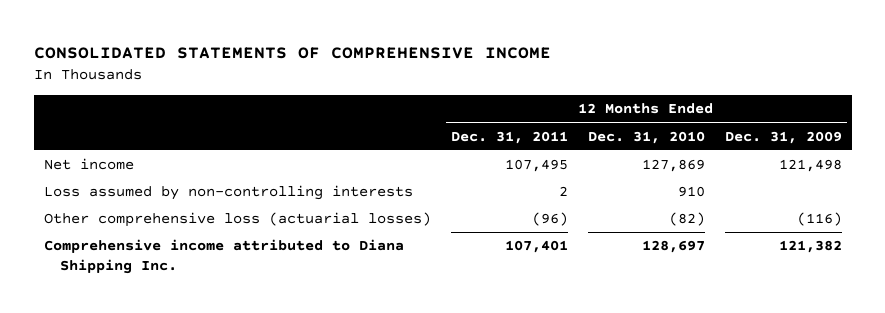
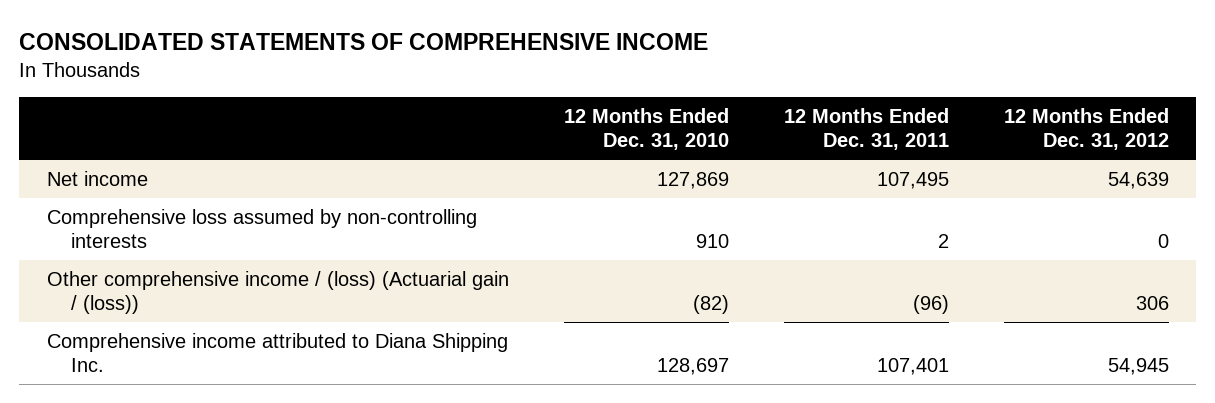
- | 12 Months Ended Dec. 31, 2011 | 12 Months Ended Dec. 31, 2010 | 12 Months Ended Dec. 31, 2009
+ | 12 Months Ended Dec. 31, 2010 | 12 Months Ended Dec. 31, 2011 | 12 Months Ended Dec. 31, 2012
- Loss assumed by non-controlling interests | 2 | 910 |
- Other comprehensive loss (actuarial losses) | (96) | (82) | (116)
+ Comprehensive loss assumed by non-controlling interests | 910 | 2 | 0
+ Other comprehensive income / (loss) (Actuarial gain / (loss)) | (82) | (96) | 306

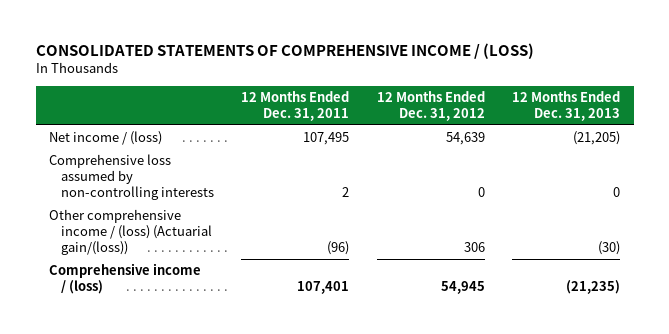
- CONSOLIDATED STATEMENTS OF COMPREHENSIVE INCOME
+ CONSOLIDATED STATEMENTS OF COMPREHENSIVE INCOME / (LOSS)
- | 12 Months Ended Dec. 31, 2010 | 12 Months Ended Dec. 31, 2011 | 12 Months Ended Dec. 31, 2012
+ | 12 Months Ended Dec. 31, 2011 | 12 Months Ended Dec. 31, 2012 | 12 Months Ended Dec. 31, 2013
- Net income | 127,869 | 107,495 | 54,639
+ Net income / (loss) | 107,495 | 54,639 | (21,205)
- Other comprehensive income / (loss) (Actuarial gain / (loss)) | (82) | (96) | 306
- Comprehensive income attributed to Diana Shipping Inc. | 128,697 | 107,401 | 54,945
+ Other comprehensive income / (loss) (Actuarial gain/(loss)) | (96) | 306 | (30)
+ Comprehensive income / (loss) | 107,401 | 54,945 | (21,235)

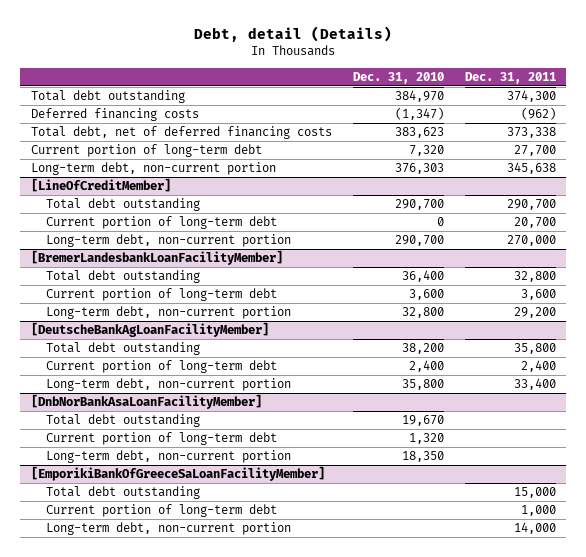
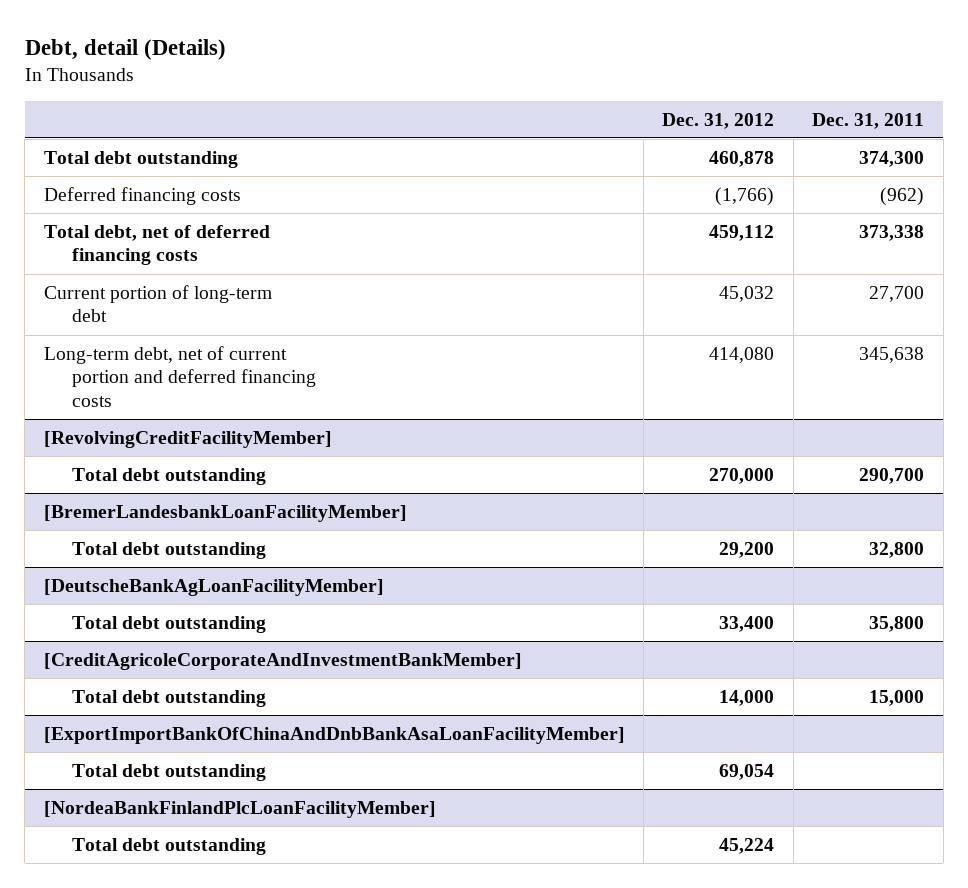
- | Dec. 31, 2010 | Dec. 31, 2011
+ | Dec. 31, 2012 | Dec. 31, 2011
- Long-term debt, non-current portion | 376,303 | 345,638
- [LineOfCreditMember]
+ Long-term debt, net of current portion and deferred financing costs | 414,080 | 345,638
+ [RevolvingCreditFacilityMember]
- Current portion of long-term debt | 0 | 20,700
- Long-term debt, non-current portion | 290,700 | 270,000
@ [BremerLandesbankLoanFacilityMember]
- Current portion of long-term debt | 3,600 | 3,600
- Long-term debt, non-current portion | 32,800 | 29,200
@ [DeutscheBankAgLoanFacilityMember]
- Current portion of long-term debt | 2,400 | 2,400
- Long-term debt, non-current portion | 35,800 | 33,400
- [DnbNorBankAsaLoanFacilityMember]
- Total debt outstanding | 19,670 |
- Current portion of long-term debt | 1,320 |
- Long-term debt, non-current portion | 18,350 |
- [EmporikiBankOfGreeceSaLoanFacilityMember]
+ [CreditAgricoleCorporateAndInvestmentBankMember]
- Current portion of long-term debt | | 1,000
- Long-term debt, non-current portion | | 14,000
+ [ExportImportBankOfChinaAndDnbBankAsaLoanFacilityMember]
+ Total debt outstanding | 69,054 |
+ [NordeaBankFinlandPlcLoanFacilityMember]
+ Total debt outstanding | 45,224 |

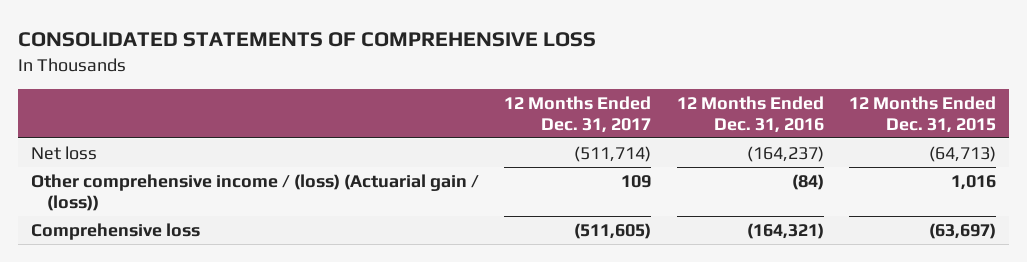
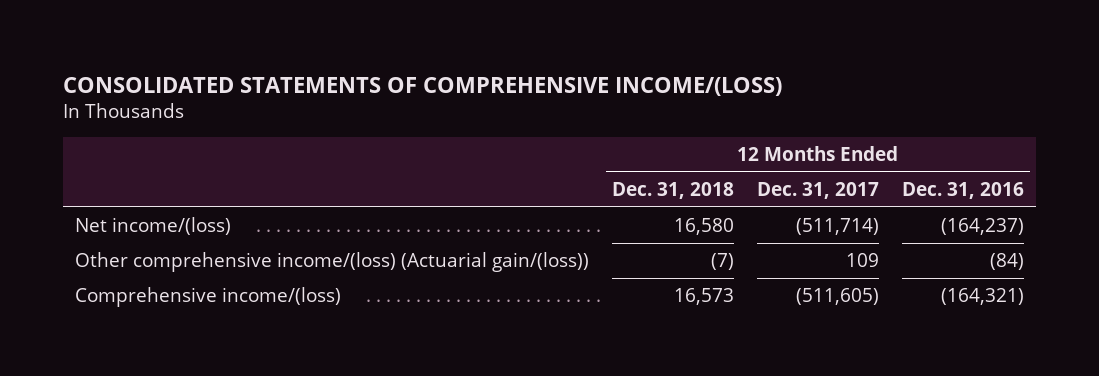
- CONSOLIDATED STATEMENTS OF COMPREHENSIVE LOSS
+ CONSOLIDATED STATEMENTS OF COMPREHENSIVE INCOME/(LOSS)
- | 12 Months Ended Dec. 31, 2017 | 12 Months Ended Dec. 31, 2016 | 12 Months Ended Dec. 31, 2015
+ | 12 Months Ended Dec. 31, 2018 | 12 Months Ended Dec. 31, 2017 | 12 Months Ended Dec. 31, 2016
- Net loss | (511,714) | (164,237) | (64,713)
- Other comprehensive income / (loss) (Actuarial gain / (loss)) | 109 | (84) | 1,016
- Comprehensive loss | (511,605) | (164,321) | (63,697)
+ Net income/(loss) | 16,580 | (511,714) | (164,237)
+ Other comprehensive income/(loss) (Actuarial gain/(loss)) | (7) | 109 | (84)
+ Comprehensive income/(loss) | 16,573 | (511,605) | (164,321)

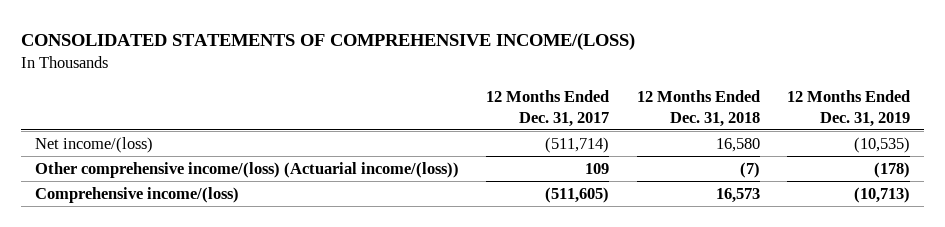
- | 12 Months Ended Dec. 31, 2018 | 12 Months Ended Dec. 31, 2017 | 12 Months Ended Dec. 31, 2016
+ | 12 Months Ended Dec. 31, 2017 | 12 Months Ended Dec. 31, 2018 | 12 Months Ended Dec. 31, 2019
- Other comprehensive income/(loss) (Actuarial gain/(loss)) | (7) | 109 | (84)
+ Other comprehensive income/(loss) (Actuarial income/(loss)) | 109 | (7) | (178)

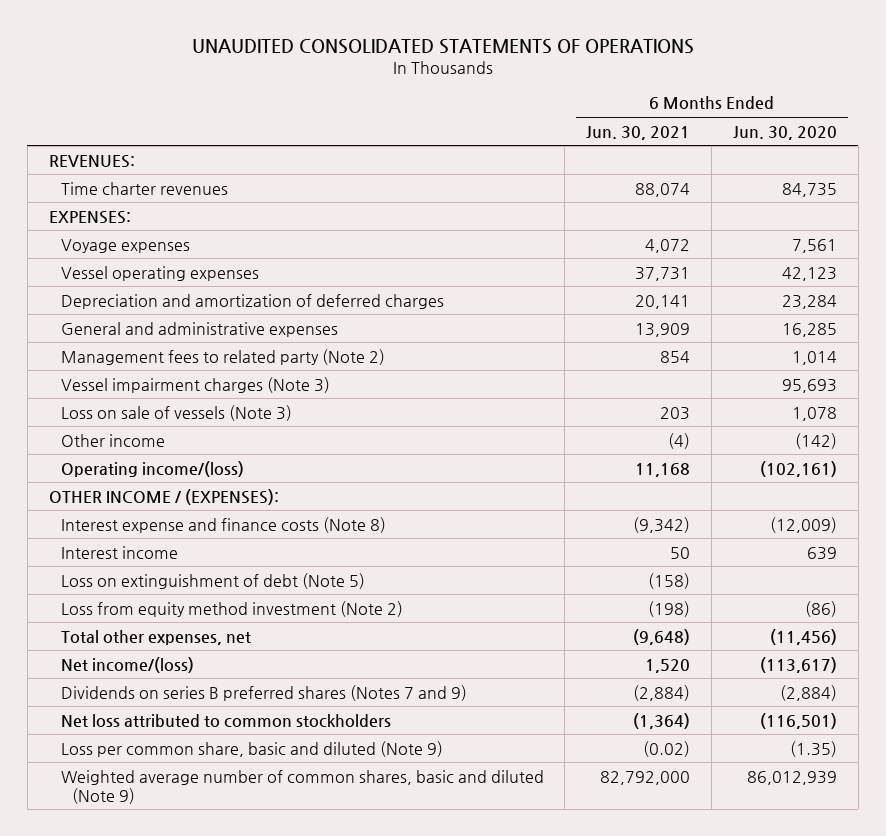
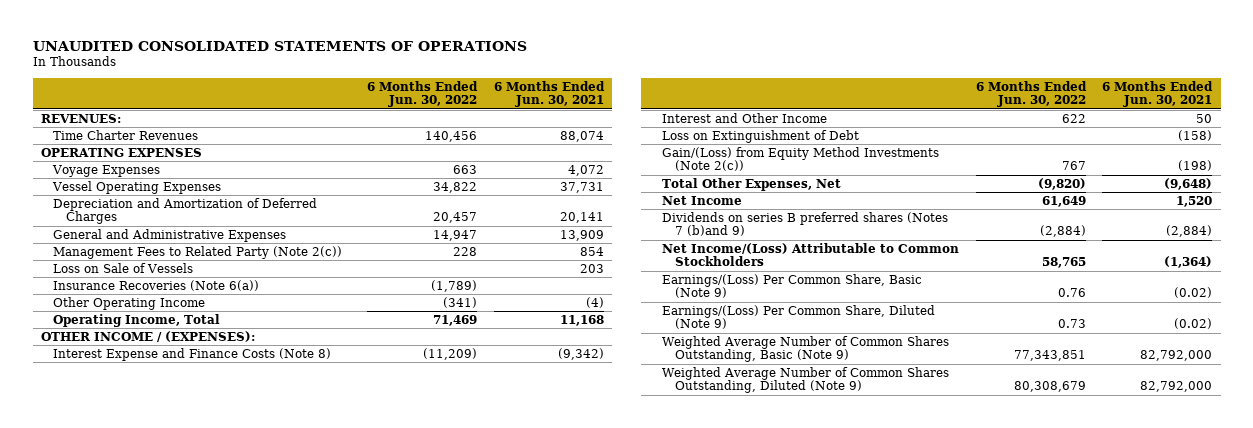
- | 6 Months Ended Jun. 30, 2021 | 6 Months Ended Jun. 30, 2020
+ | 6 Months Ended Jun. 30, 2022 | 6 Months Ended Jun. 30, 2021
- Time charter revenues | 88,074 | 84,735
- EXPENSES:
- Voyage expenses | 4,072 | 7,561
- Vessel operating expenses | 37,731 | 42,123
- Depreciation and amortization of deferred charges | 20,141 | 23,284
- General and administrative expenses | 13,909 | 16,285
- Management fees to related party (Note 2) | 854 | 1,014
- Vessel impairment charges (Note 3) | | 95,693
- Loss on sale of vessels (Note 3) | 203 | 1,078
- Other income | (4) | (142)
- Operating income/(loss) | 11,168 | (102,161)
+ Time Charter Revenues | 140,456 | 88,074
+ OPERATING EXPENSES
+ Voyage Expenses | 663 | 4,072
+ Vessel Operating Expenses | 34,822 | 37,731
+ Depreciation and Amortization of Deferred Charges | 20,457 | 20,141
+ General and Administrative Expenses | 14,947 | 13,909
+ Management Fees to Related Party (Note 2(c)) | 228 | 854
+ Loss on Sale of Vessels | | 203
+ Insurance Recoveries (Note 6(a)) | (1,789) |
+ Other Operating Income | (341) | (4)
+ Operating Income, Total | 71,469 | 11,168
- Interest expense and finance costs (Note 8) | (9,342) | (12,009)
- Interest income | 50 | 639
- Loss on extinguishment of debt (Note 5) | (158) |
- Loss from equity method investment (Note 2) | (198) | (86)
- Total other expenses, net | (9,648) | (11,456)
- Net income/(loss) | 1,520 | (113,617)
- Dividends on series B preferred shares (Notes 7 and 9) | (2,884) | (2,884)
- Net loss attributed to common stockholders | (1,364) | (116,501)
- Loss per common share, basic and diluted (Note 9) | (0.02) | (1.35)
- Weighted average number of common shares, basic and diluted (Note 9) | 82,792,000 | 86,012,939
+ Interest Expense and Finance Costs (Note 8) | (11,209) | (9,342)
+ Interest and Other Income | 622 | 50
+ Loss on Extinguishment of Debt | | (158)
+ Gain/(Loss) from Equity Method Investments (Note 2(c)) | 767 | (198)
+ Total Other Expenses, Net | (9,820) | (9,648)
+ Net Income | 61,649 | 1,520
+ Dividends on series B preferred shares (Notes 7 (b)and 9) | (2,884) | (2,884)
+ Net Income/(Loss) Attributable to Common Stockholders | 58,765 | (1,364)
+ Earnings/(Loss) Per Common Share, Basic (Note 9) | 0.76 | (0.02)
+ Earnings/(Loss) Per Common Share, Diluted (Note 9) | 0.73 | (0.02)
+ Weighted Average Number of Common Shares Outstanding, Basic (Note 9) | 77,343,851 | 82,792,000
+ Weighted Average Number of Common Shares Outstanding, Diluted (Note 9) | 80,308,679 | 82,792,000

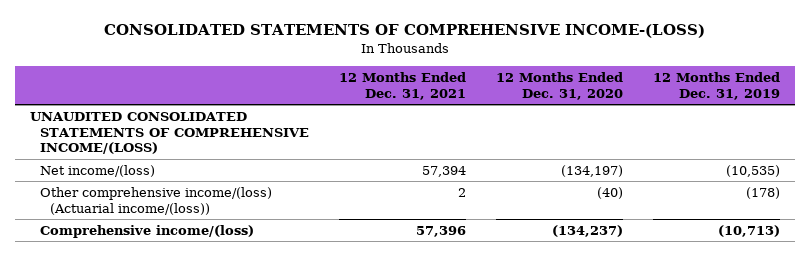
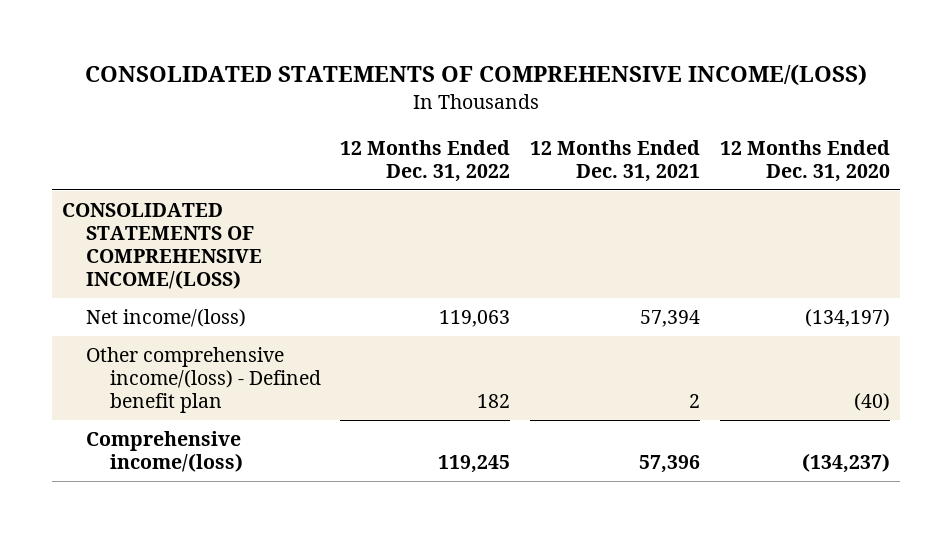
- CONSOLIDATED STATEMENTS OF COMPREHENSIVE INCOME-(LOSS)
+ CONSOLIDATED STATEMENTS OF COMPREHENSIVE INCOME/(LOSS)
- | 12 Months Ended Dec. 31, 2021 | 12 Months Ended Dec. 31, 2020 | 12 Months Ended Dec. 31, 2019
+ | 12 Months Ended Dec. 31, 2022 | 12 Months Ended Dec. 31, 2021 | 12 Months Ended Dec. 31, 2020
- UNAUDITED CONSOLIDATED STATEMENTS OF COMPREHENSIVE INCOME/(LOSS)
+ CONSOLIDATED STATEMENTS OF COMPREHENSIVE INCOME/(LOSS)
- Other comprehensive income/(loss) (Actuarial income/(loss)) | 2 | (40) | (178)
+ Other comprehensive income/(loss) - Defined benefit plan | 182 | 2 | (40)

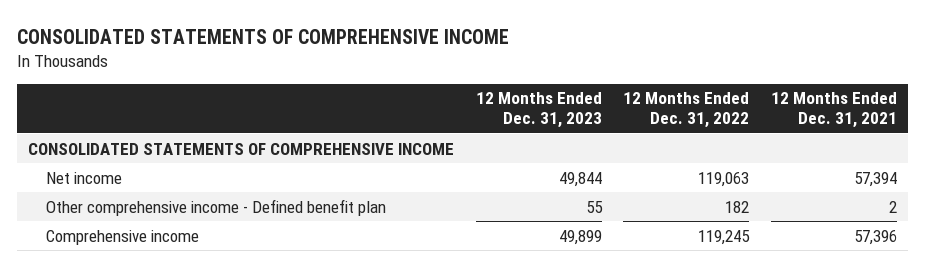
- CONSOLIDATED STATEMENTS OF COMPREHENSIVE INCOME/(LOSS)
+ CONSOLIDATED STATEMENTS OF COMPREHENSIVE INCOME
- | 12 Months Ended Dec. 31, 2022 | 12 Months Ended Dec. 31, 2021 | 12 Months Ended Dec. 31, 2020
+ | 12 Months Ended Dec. 31, 2023 | 12 Months Ended Dec. 31, 2022 | 12 Months Ended Dec. 31, 2021
- CONSOLIDATED STATEMENTS OF COMPREHENSIVE INCOME/(LOSS)
- Net income/(loss) | 119,063 | 57,394 | (134,197)
- Other comprehensive income/(loss) - Defined benefit plan | 182 | 2 | (40)
- Comprehensive income/(loss) | 119,245 | 57,396 | (134,237)
+ CONSOLIDATED STATEMENTS OF COMPREHENSIVE INCOME
+ Net income | 49,844 | 119,063 | 57,394
+ Other comprehensive income - Defined benefit plan | 55 | 182 | 2
+ Comprehensive income | 49,899 | 119,245 | 57,396

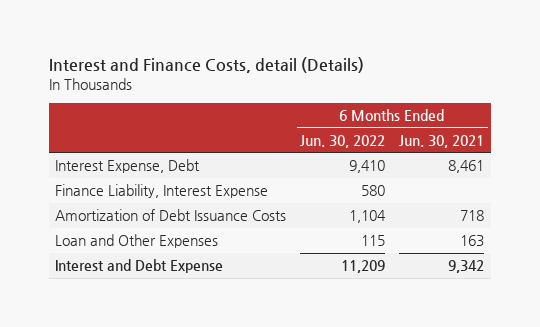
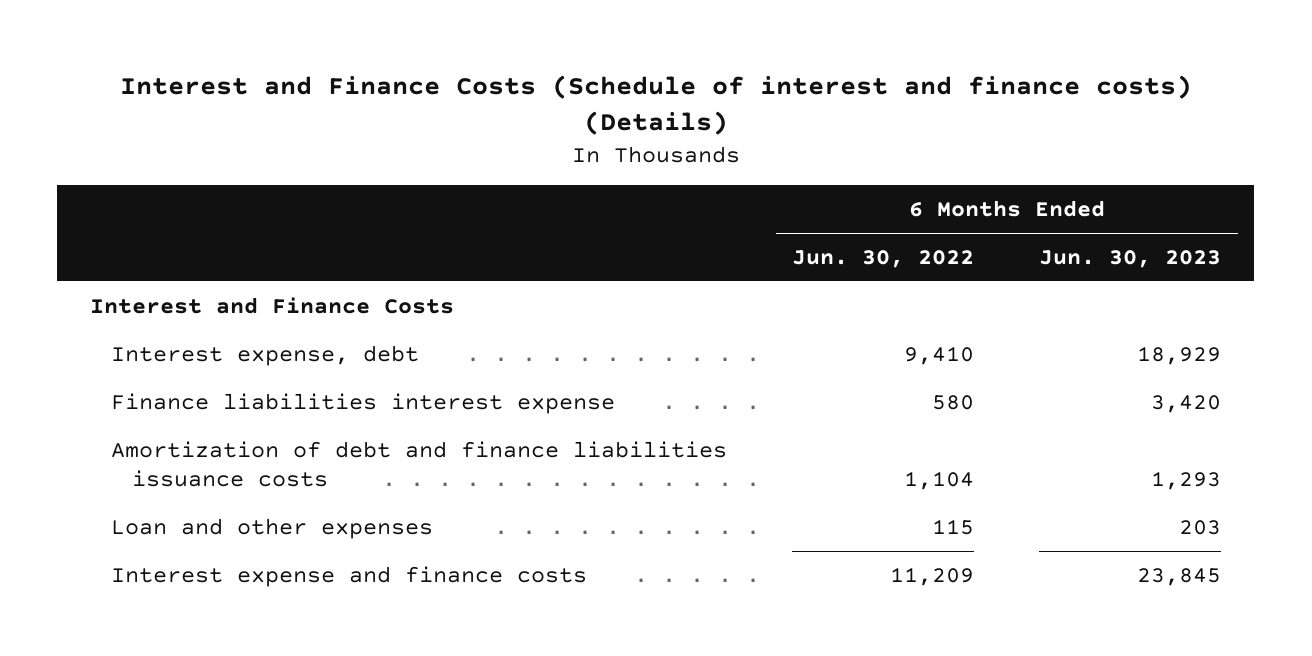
- Interest and Finance Costs, detail (Details)
+ Interest and Finance Costs (Schedule of interest and finance costs) (Details)
- | 6 Months Ended Jun. 30, 2022 | 6 Months Ended Jun. 30, 2021
+ | 6 Months Ended Jun. 30, 2022 | 6 Months Ended Jun. 30, 2023
- Interest Expense, Debt | 9,410 | 8,461
- Finance Liability, Interest Expense | 580 |
- Amortization of Debt Issuance Costs | 1,104 | 718
- Loan and Other Expenses | 115 | 163
- Interest and Debt Expense | 11,209 | 9,342
+ Interest and Finance Costs
+ Interest expense, debt | 9,410 | 18,929
+ Finance liabilities interest expense | 580 | 3,420
+ Amortization of debt and finance liabilities issuance costs | 1,104 | 1,293
+ Loan and other expenses | 115 | 203
+ Interest expense and finance costs | 11,209 | 23,845

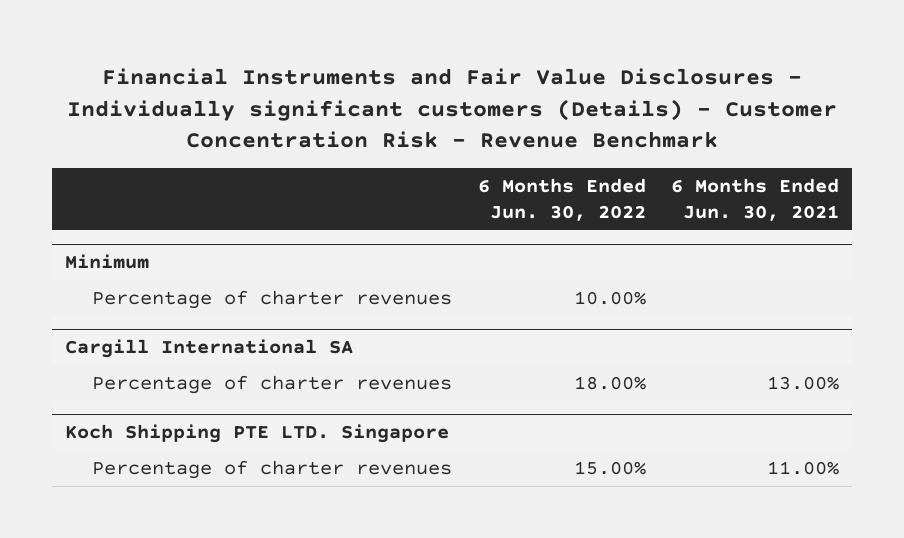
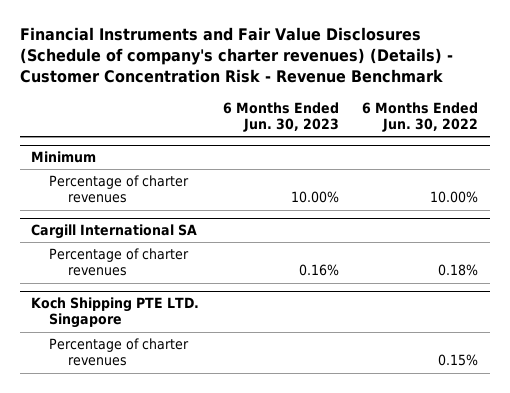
- Financial Instruments and Fair Value Disclosures - Individually significant customers (Details) - Customer Concentration Risk - Revenue Benchmark
+ Financial Instruments and Fair Value Disclosures (Schedule of company's charter revenues) (Details) - Customer Concentration Risk - Revenue Benchmark
- | 6 Months Ended Jun. 30, 2022 | 6 Months Ended Jun. 30, 2021
+ | 6 Months Ended Jun. 30, 2023 | 6 Months Ended Jun. 30, 2022
@ Cargill International SA
- Percentage of charter revenues | 18.00% | 13.00%
+ Percentage of charter revenues | 0.16% | 0.18%
@ Koch Shipping PTE LTD. Singapore
- Percentage of charter revenues | 15.00% | 11.00%
+ Percentage of charter revenues | | 0.15%

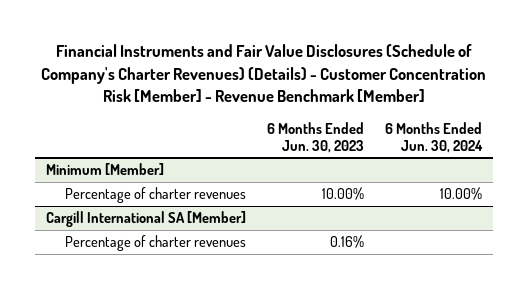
- Financial Instruments and Fair Value Disclosures (Schedule of company's charter revenues) (Details) - Customer Concentration Risk - Revenue Benchmark
+ Financial Instruments and Fair Value Disclosures (Schedule of Company's Charter Revenues) (Details) - Customer Concentration Risk [Member] - Revenue Benchmark [Member]
- | 6 Months Ended Jun. 30, 2023 | 6 Months Ended Jun. 30, 2022
+ | 6 Months Ended Jun. 30, 2023 | 6 Months Ended Jun. 30, 2024
- Minimum
+ Minimum [Member]
- Cargill International SA
+ Cargill International SA [Member]
- Koch Shipping PTE LTD. Singapore
- Percentage of charter revenues | | 0.15%

